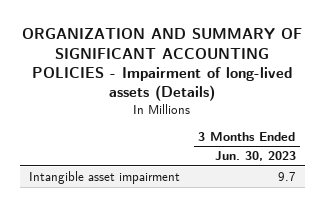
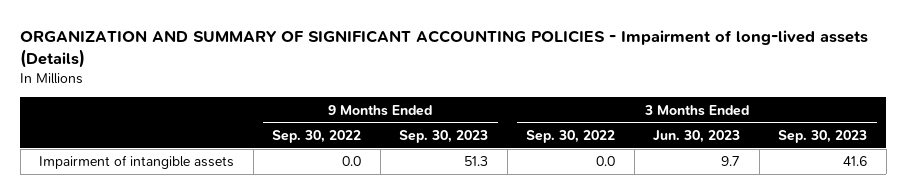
- | 3 Months Ended Jun. 30, 2023
+ | 9 Months Ended Sep. 30, 2022 | 9 Months Ended Sep. 30, 2023 | 3 Months Ended Sep. 30, 2022 | 3 Months Ended Jun. 30, 2023 | 3 Months Ended Sep. 30, 2023
- Intangible asset impairment | 9.7
+ Impairment of intangible assets | 0.0 | 51.3 | 0.0 | 9.7 | 41.6

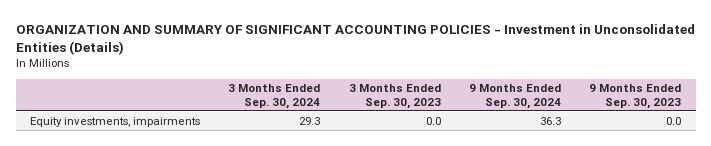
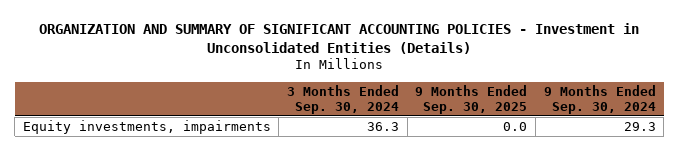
- | 3 Months Ended Sep. 30, 2024 | 3 Months Ended Sep. 30, 2023 | 9 Months Ended Sep. 30, 2024 | 9 Months Ended Sep. 30, 2023
+ | 3 Months Ended Sep. 30, 2024 | 9 Months Ended Sep. 30, 2025 | 9 Months Ended Sep. 30, 2024
- Equity investments, impairments | 29.3 | 0.0 | 36.3 | 0.0
+ Equity investments, impairments | 36.3 | 0.0 | 29.3

